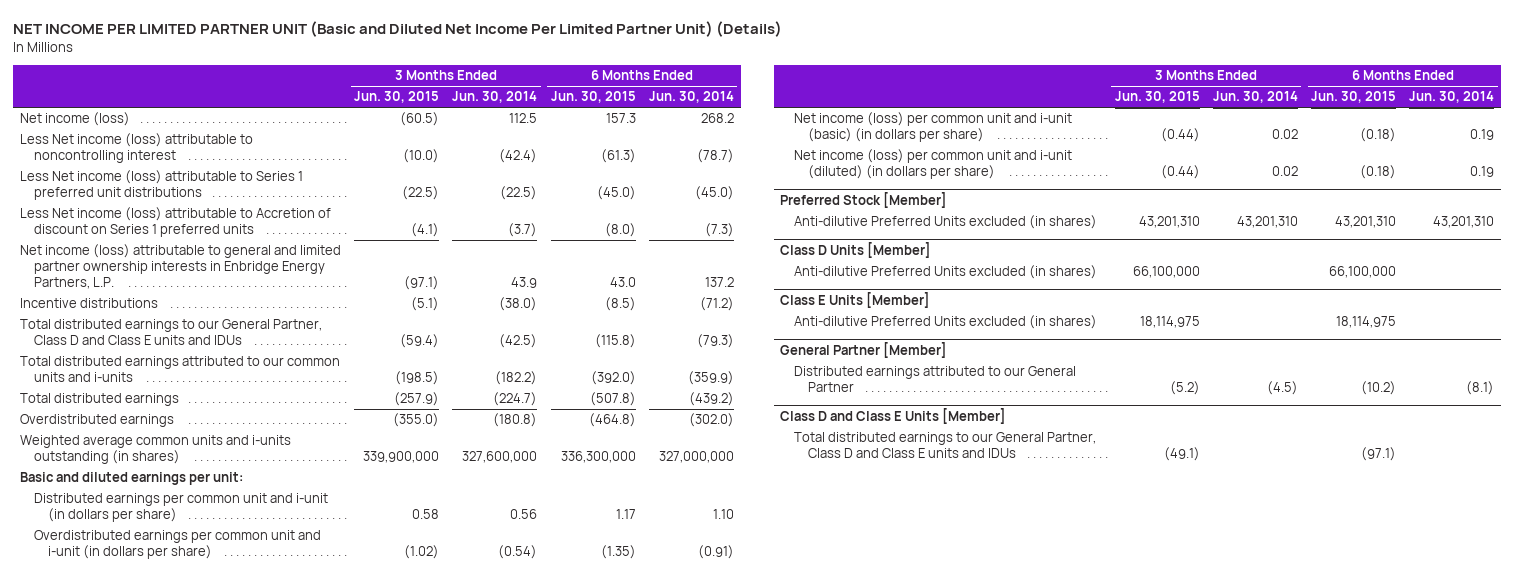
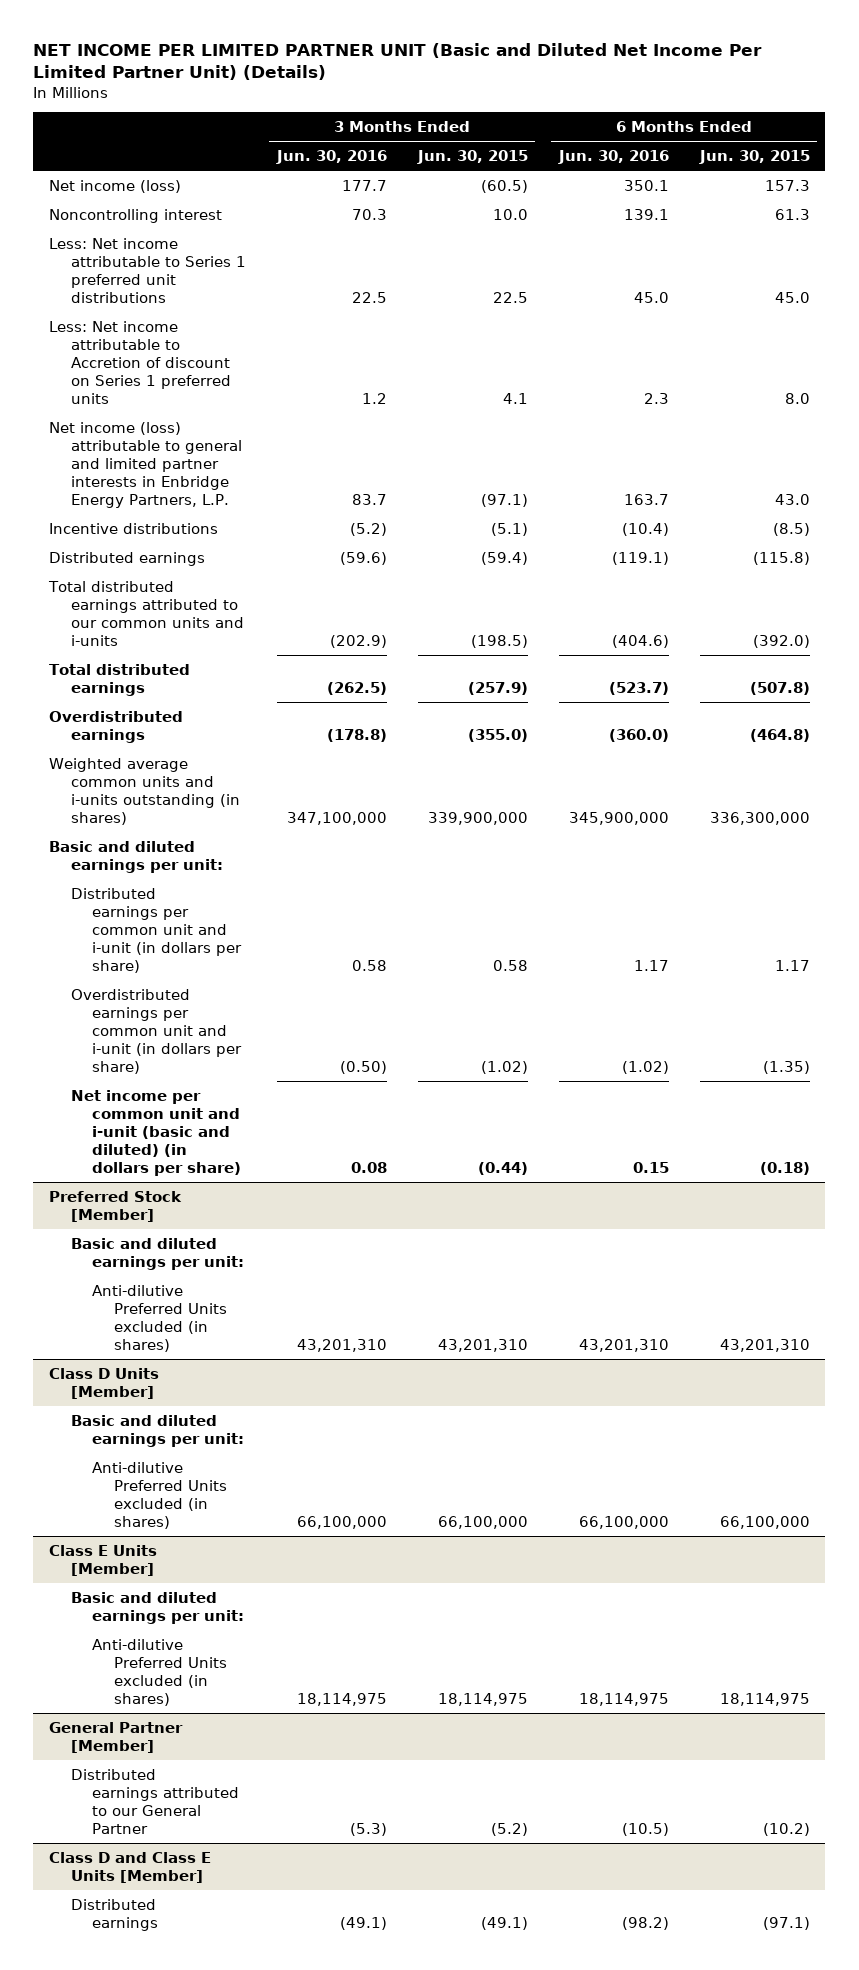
- | 3 Months Ended Jun. 30, 2015 | 3 Months Ended Jun. 30, 2014 | 6 Months Ended Jun. 30, 2015 | 6 Months Ended Jun. 30, 2014
+ | 3 Months Ended Jun. 30, 2016 | 3 Months Ended Jun. 30, 2015 | 6 Months Ended Jun. 30, 2016 | 6 Months Ended Jun. 30, 2015
- Less Net income (loss) attributable to noncontrolling interest | (10.0) | (42.4) | (61.3) | (78.7)
- Less Net income (loss) attributable to Series 1 preferred unit distributions | (22.5) | (22.5) | (45.0) | (45.0)
- Less Net income (loss) attributable to Accretion of discount on Series 1 preferred units | (4.1) | (3.7) | (8.0) | (7.3)
- Net income (loss) attributable to general and limited partner ownership interests in Enbridge Energy Partners, L.P. | (97.1) | 43.9 | 43.0 | 137.2
+ Noncontrolling interest | 70.3 | 10.0 | 139.1 | 61.3
+ Less: Net income attributable to Series 1 preferred unit distributions | 22.5 | 22.5 | 45.0 | 45.0
+ Less: Net income attributable to Accretion of discount on Series 1 preferred units | 1.2 | 4.1 | 2.3 | 8.0
+ Net income (loss) attributable to general and limited partner interests in Enbridge Energy Partners, L.P. | 83.7 | (97.1) | 163.7 | 43.0
- Total distributed earnings to our General Partner, Class D and Class E units and IDUs | (59.4) | (42.5) | (115.8) | (79.3)
+ Distributed earnings | (59.6) | (59.4) | (119.1) | (115.8)
- Net income (loss) per common unit and i-unit (basic) (in dollars per share) | (0.44) | 0.02 | (0.18) | 0.19
- Net income (loss) per common unit and i-unit (diluted) (in dollars per share) | (0.44) | 0.02 | (0.18) | 0.19
+ Net income per common unit and i-unit (basic and diluted) (in dollars per share) | 0.08 | (0.44) | 0.15 | (0.18)
@ Preferred Stock [Member]
+ Basic and diluted earnings per unit:
@ Class D Units [Member]
+ Basic and diluted earnings per unit:
@ Class E Units [Member]
+ Basic and diluted earnings per unit:
@ Class D and Class E Units [Member]
- Total distributed earnings to our General Partner, Class D and Class E units and IDUs | (49.1) | | (97.1) |
+ Distributed earnings | (49.1) | (49.1) | (98.2) | (97.1)

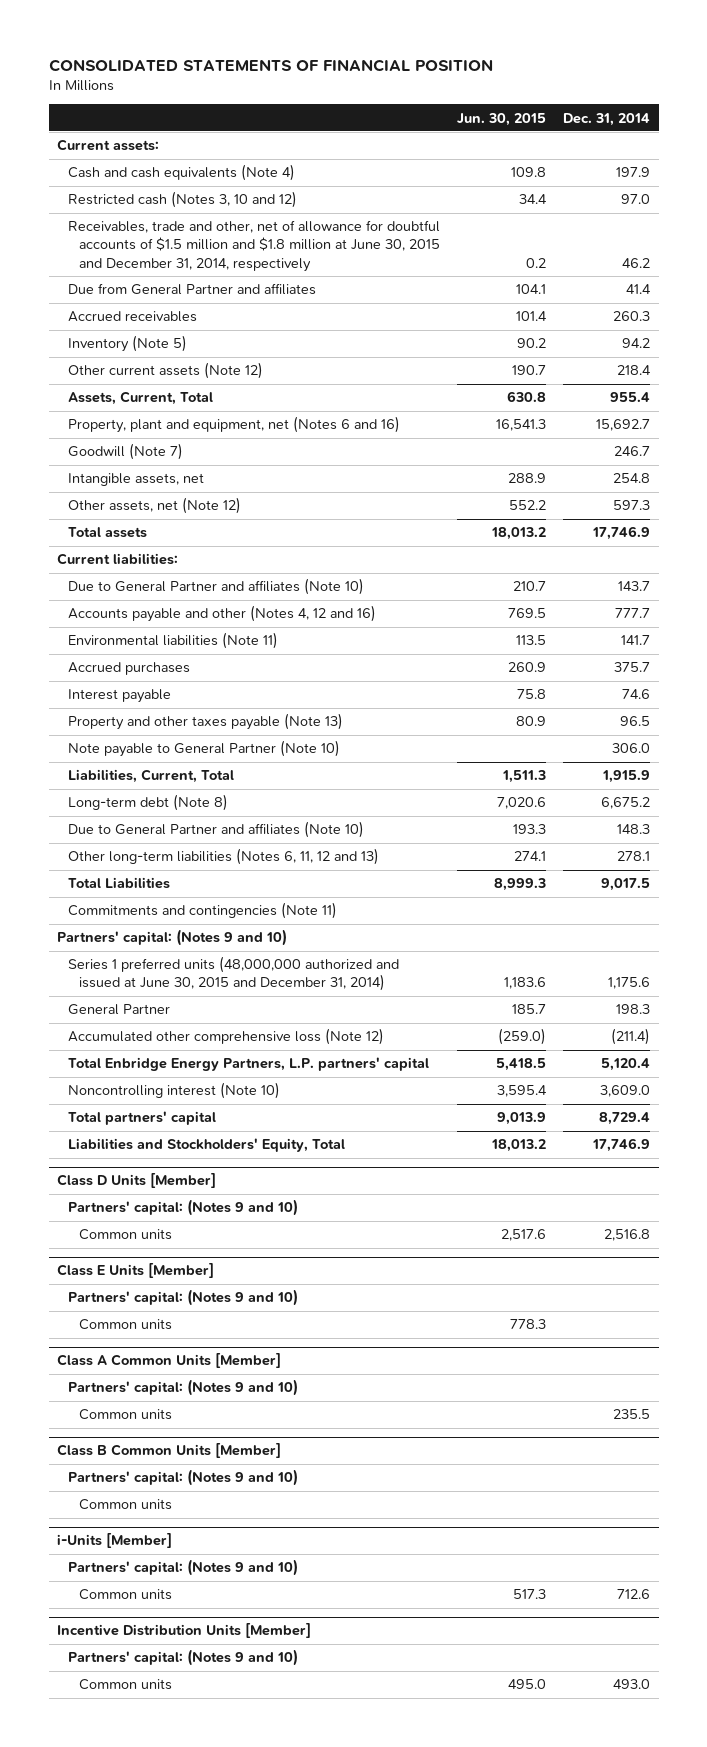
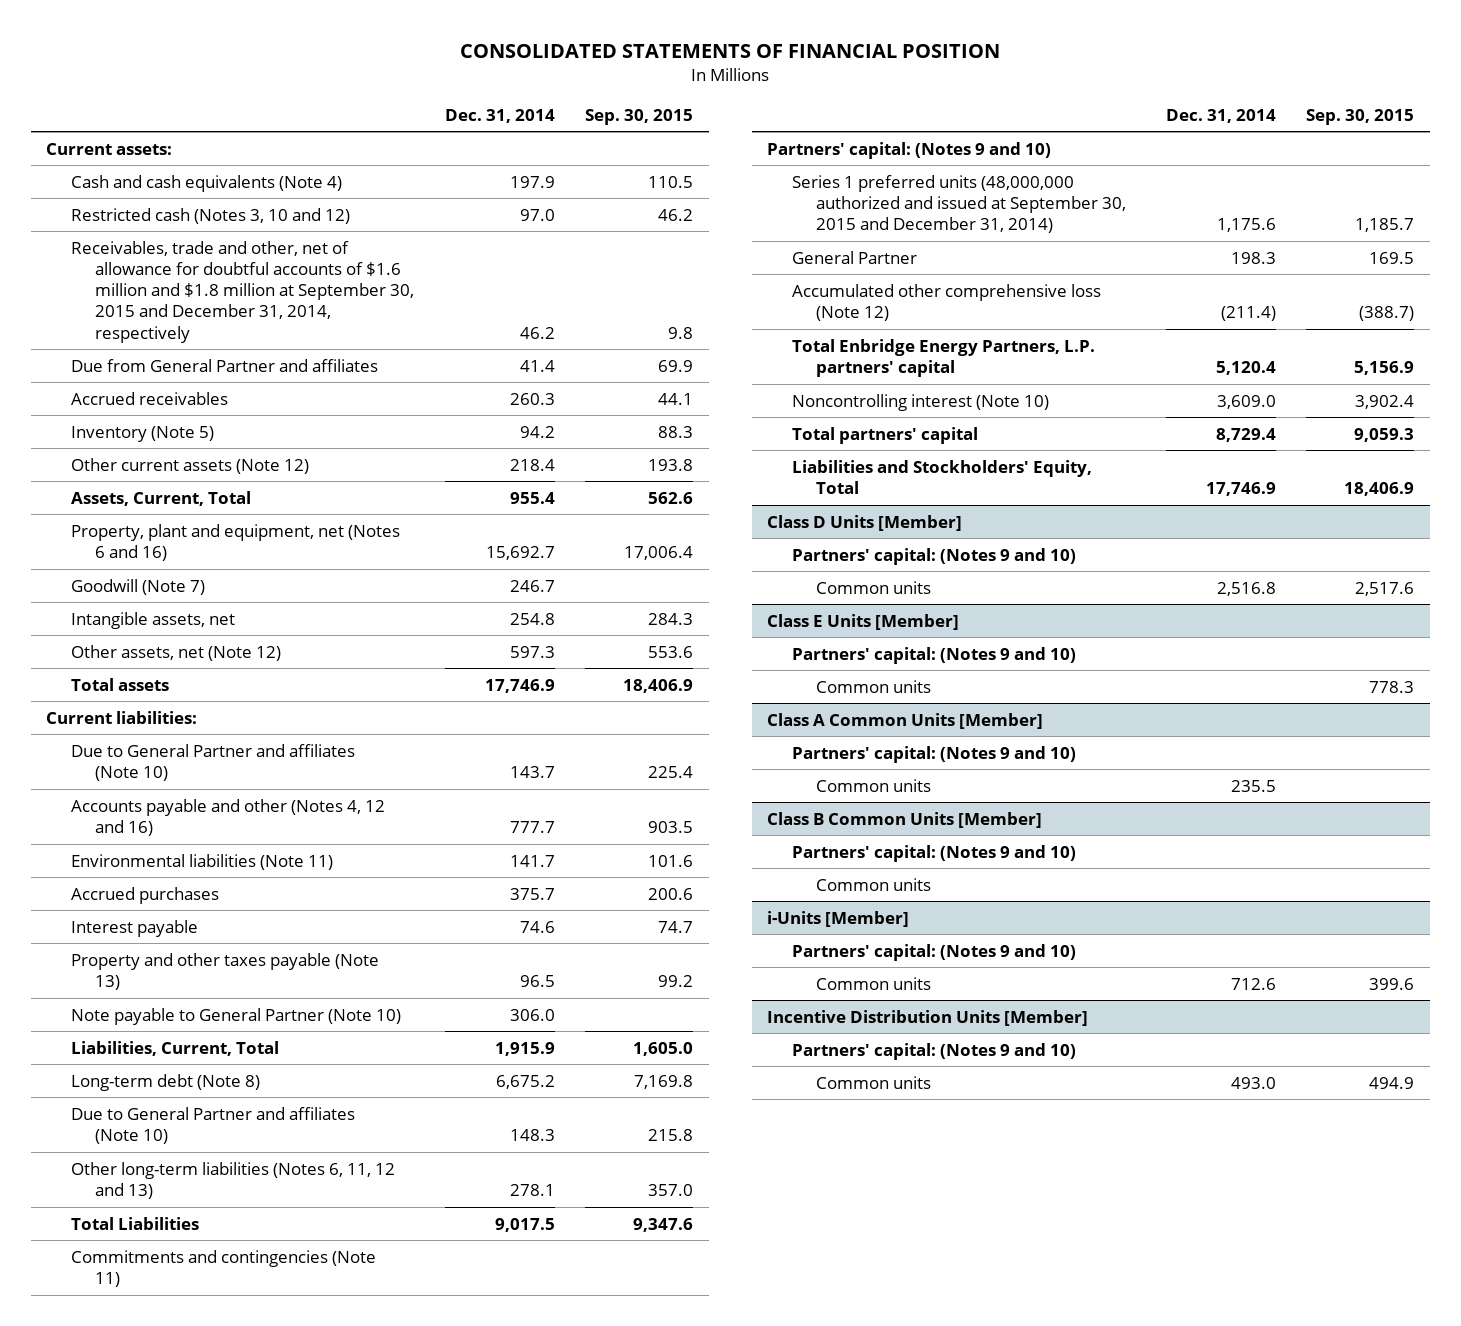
- | Jun. 30, 2015 | Dec. 31, 2014
+ | Dec. 31, 2014 | Sep. 30, 2015
- Receivables, trade and other, net of allowance for doubtful accounts of $1.5 million and $1.8 million at June 30, 2015 and December 31, 2014, respectively | 0.2 | 46.2
+ Receivables, trade and other, net of allowance for doubtful accounts of $1.6 million and $1.8 million at September 30, 2015 and December 31, 2014, respectively | 46.2 | 9.8
- Series 1 preferred units (48,000,000 authorized and issued at June 30, 2015 and December 31, 2014) | 1,183.6 | 1,175.6
+ Series 1 preferred units (48,000,000 authorized and issued at September 30, 2015 and December 31, 2014) | 1,175.6 | 1,185.7

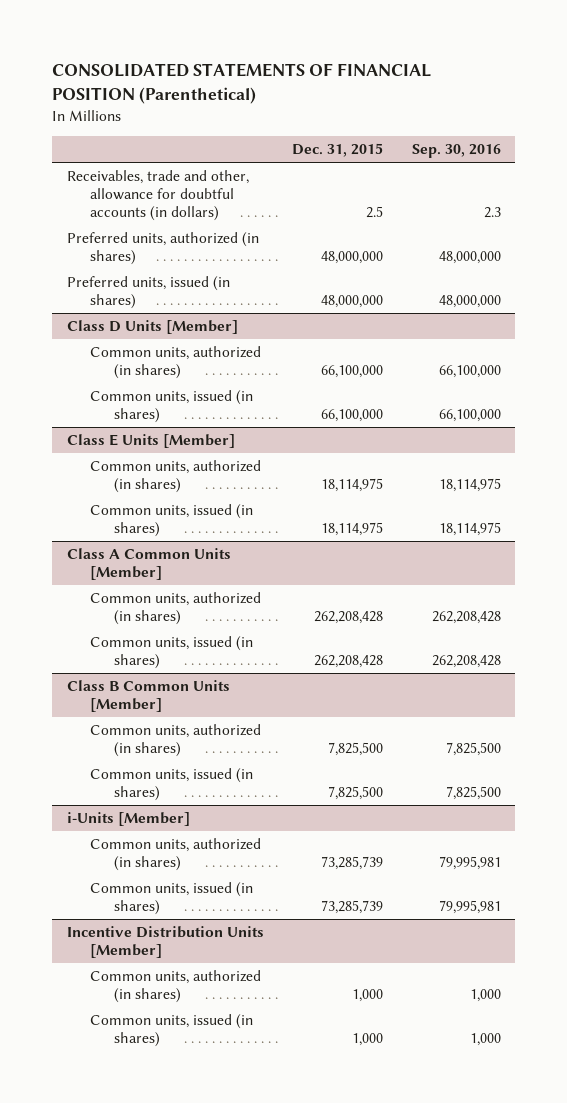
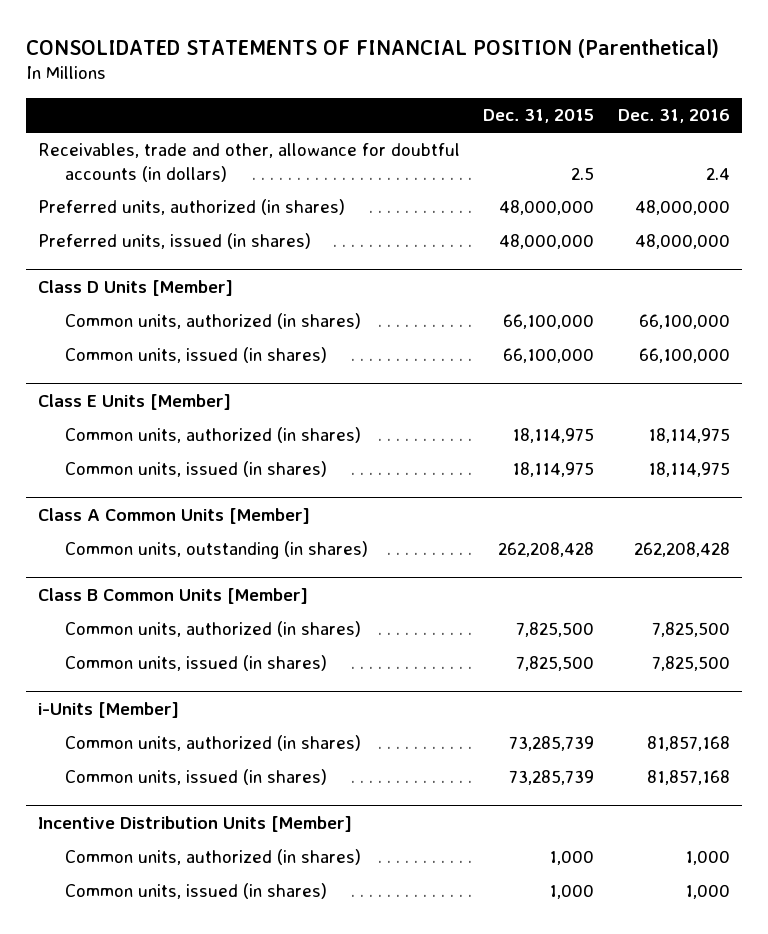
- | Dec. 31, 2015 | Sep. 30, 2016
+ | Dec. 31, 2015 | Dec. 31, 2016
@ Class A Common Units [Member]
- Common units, authorized (in shares) | 262,208,428 | 262,208,428
- Common units, issued (in shares) | 262,208,428 | 262,208,428
+ Common units, outstanding (in shares) | 262,208,428 | 262,208,428

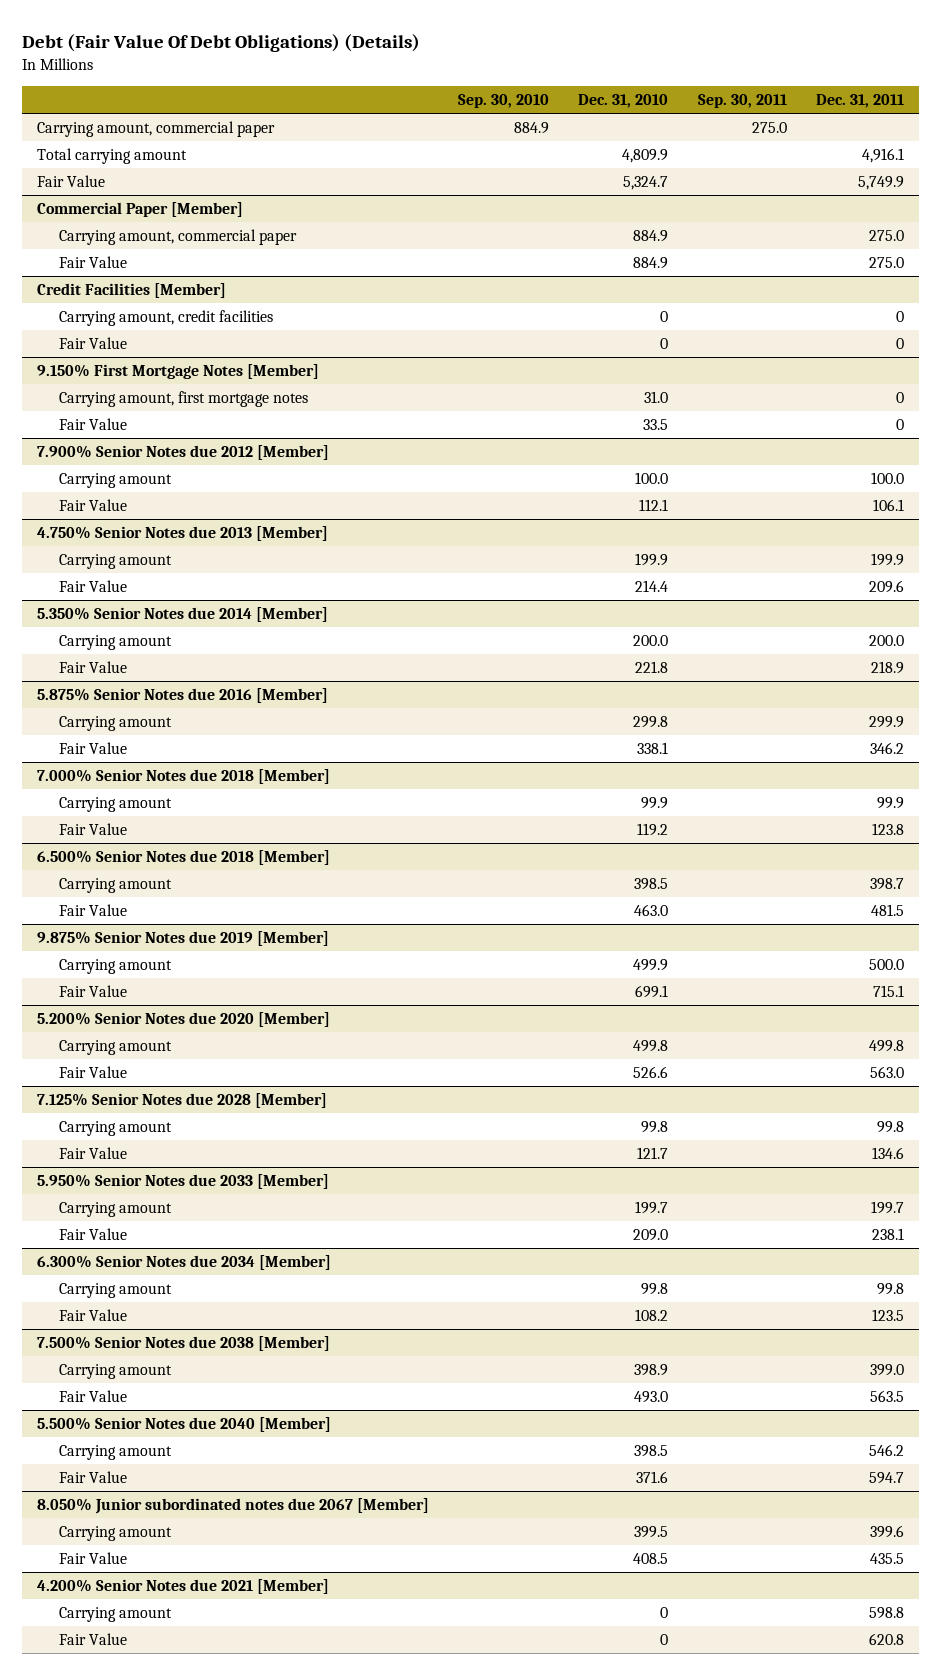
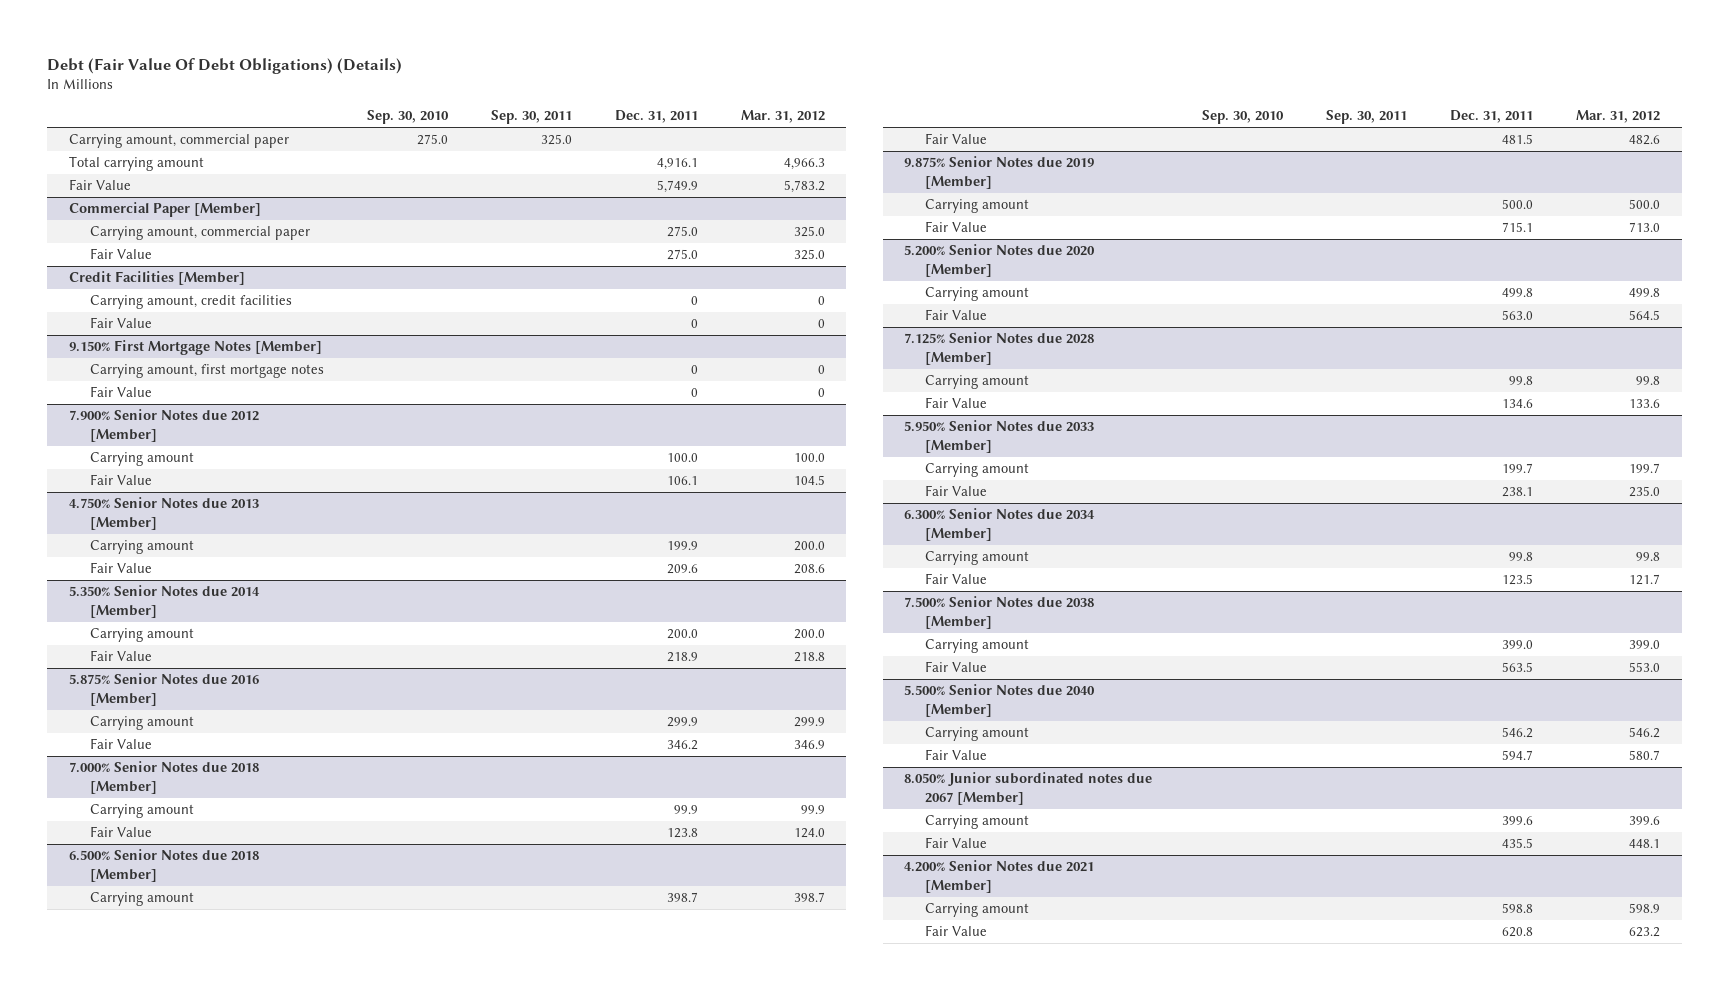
- | Sep. 30, 2010 | Dec. 31, 2010 | Sep. 30, 2011 | Dec. 31, 2011
+ | Sep. 30, 2010 | Sep. 30, 2011 | Dec. 31, 2011 | Mar. 31, 2012
- Carrying amount, commercial paper | 884.9 | | 275.0 |
+ Carrying amount, commercial paper | 275.0 | 325.0 | |

